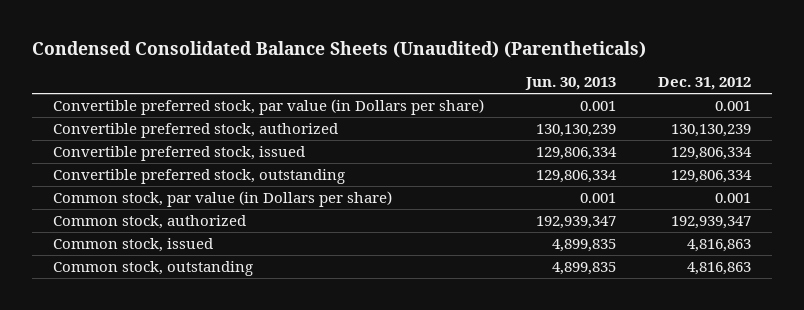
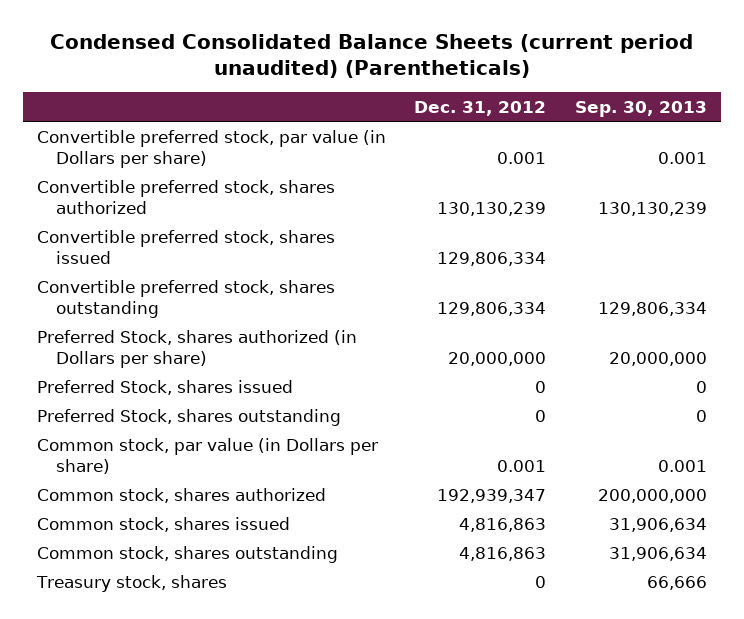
- Condensed Consolidated Balance Sheets (Unaudited) (Parentheticals)
+ Condensed Consolidated Balance Sheets (current period unaudited) (Parentheticals)
- | Jun. 30, 2013 | Dec. 31, 2012
+ | Dec. 31, 2012 | Sep. 30, 2013
- Convertible preferred stock, authorized | 130,130,239 | 130,130,239
- Convertible preferred stock, issued | 129,806,334 | 129,806,334
- Convertible preferred stock, outstanding | 129,806,334 | 129,806,334
+ Convertible preferred stock, shares authorized | 130,130,239 | 130,130,239
+ Convertible preferred stock, shares issued | 129,806,334 |
+ Convertible preferred stock, shares outstanding | 129,806,334 | 129,806,334
+ Preferred Stock, shares authorized (in Dollars per share) | 20,000,000 | 20,000,000
+ Preferred Stock, shares issued | 0 | 0
+ Preferred Stock, shares outstanding | 0 | 0
- Common stock, authorized | 192,939,347 | 192,939,347
- Common stock, issued | 4,899,835 | 4,816,863
- Common stock, outstanding | 4,899,835 | 4,816,863
+ Common stock, shares authorized | 192,939,347 | 200,000,000
+ Common stock, shares issued | 4,816,863 | 31,906,634
+ Common stock, shares outstanding | 4,816,863 | 31,906,634
+ Treasury stock, shares | 0 | 66,666

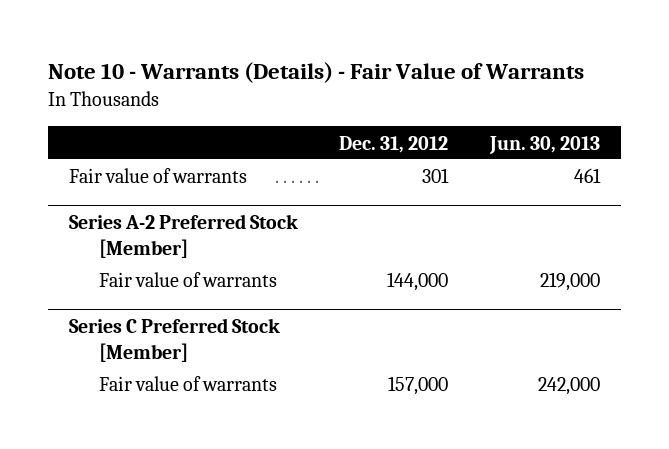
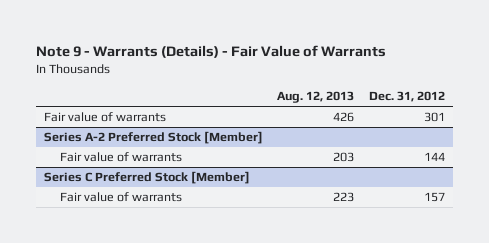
- Note 10 - Warrants (Details) - Fair Value of Warrants
+ Note 9 - Warrants (Details) - Fair Value of Warrants
- | Dec. 31, 2012 | Jun. 30, 2013
+ | Aug. 12, 2013 | Dec. 31, 2012
@ Series A-2 Preferred Stock [Member]
- Fair value of warrants | 144,000 | 219,000
+ Fair value of warrants | 203 | 144
@ Series C Preferred Stock [Member]
- Fair value of warrants | 157,000 | 242,000
+ Fair value of warrants | 223 | 157

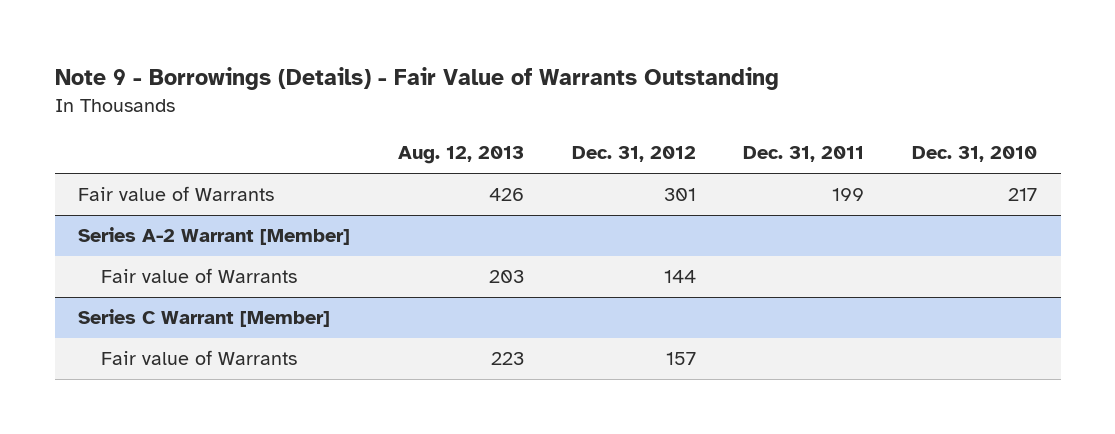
- Note 9 - Warrants (Details) - Fair Value of Warrants
+ Note 9 - Borrowings (Details) - Fair Value of Warrants Outstanding
- | Aug. 12, 2013 | Dec. 31, 2012
+ | Aug. 12, 2013 | Dec. 31, 2012 | Dec. 31, 2011 | Dec. 31, 2010
- Fair value of warrants | 426 | 301
- Series A-2 Preferred Stock [Member]
- Fair value of warrants | 203 | 144
- Series C Preferred Stock [Member]
- Fair value of warrants | 223 | 157
+ Fair value of Warrants | 426 | 301 | 199 | 217
+ Series A-2 Warrant [Member]
+ Fair value of Warrants | 203 | 144 | |
+ Series C Warrant [Member]
+ Fair value of Warrants | 223 | 157 | |

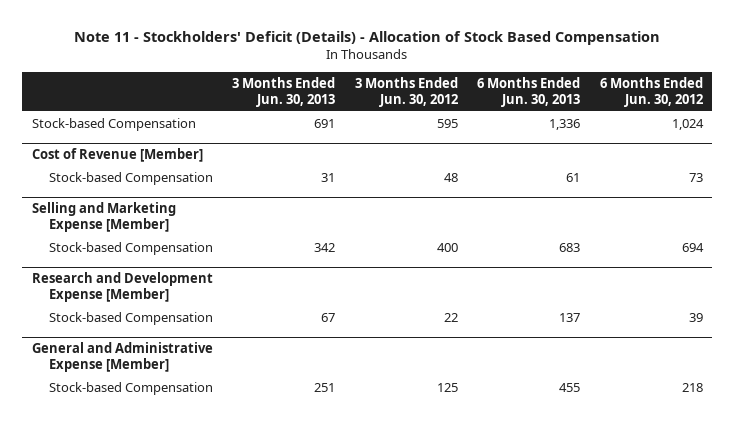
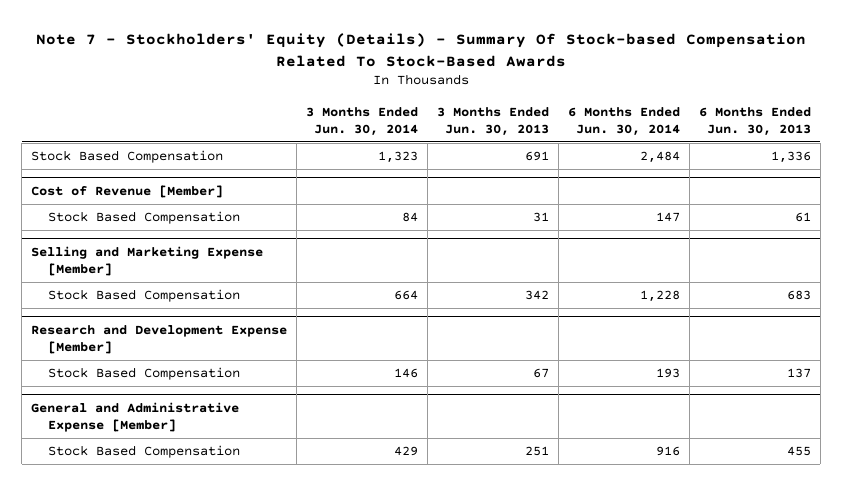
- Note 11 - Stockholders' Deficit (Details) - Allocation of Stock Based Compensation
+ Note 7 - Stockholders' Equity (Details) - Summary Of Stock-based Compensation Related To Stock-Based Awards
- | 3 Months Ended Jun. 30, 2013 | 3 Months Ended Jun. 30, 2012 | 6 Months Ended Jun. 30, 2013 | 6 Months Ended Jun. 30, 2012
+ | 3 Months Ended Jun. 30, 2014 | 3 Months Ended Jun. 30, 2013 | 6 Months Ended Jun. 30, 2014 | 6 Months Ended Jun. 30, 2013
- Stock-based Compensation | 691 | 595 | 1,336 | 1,024
+ Stock Based Compensation | 1,323 | 691 | 2,484 | 1,336
@ Cost of Revenue [Member]
- Stock-based Compensation | 31 | 48 | 61 | 73
+ Stock Based Compensation | 84 | 31 | 147 | 61
@ Selling and Marketing Expense [Member]
- Stock-based Compensation | 342 | 400 | 683 | 694
+ Stock Based Compensation | 664 | 342 | 1,228 | 683
@ Research and Development Expense [Member]
- Stock-based Compensation | 67 | 22 | 137 | 39
+ Stock Based Compensation | 146 | 67 | 193 | 137
@ General and Administrative Expense [Member]
- Stock-based Compensation | 251 | 125 | 455 | 218
+ Stock Based Compensation | 429 | 251 | 916 | 455

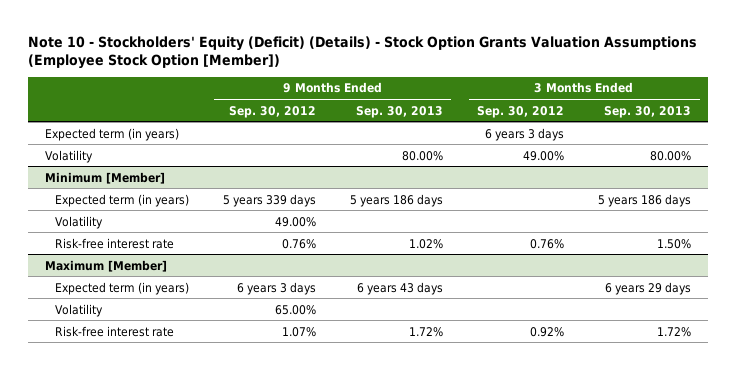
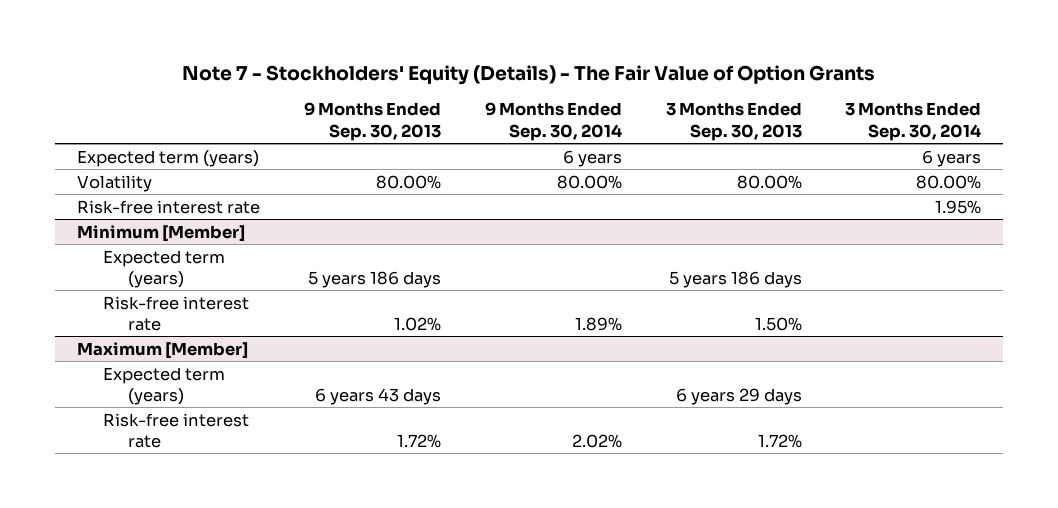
- Note 10 - Stockholders' Equity (Deficit) (Details) - Stock Option Grants Valuation Assumptions (Employee Stock Option [Member])
+ Note 7 - Stockholders' Equity (Details) - The Fair Value of Option Grants
- | 9 Months Ended Sep. 30, 2012 | 9 Months Ended Sep. 30, 2013 | 3 Months Ended Sep. 30, 2012 | 3 Months Ended Sep. 30, 2013
+ | 9 Months Ended Sep. 30, 2013 | 9 Months Ended Sep. 30, 2014 | 3 Months Ended Sep. 30, 2013 | 3 Months Ended Sep. 30, 2014
- Expected term (in years) | | | 6 years 3 days |
+ Expected term (years) | | 6 years | | 6 years
+ Risk-free interest rate | | | | 1.95%
@ Minimum [Member]
- Expected term (in years) | 5 years 339 days | 5 years 186 days | | 5 years 186 days
- Volatility | 49.00% | | |
+ Expected term (years) | 5 years 186 days | | 5 years 186 days |
@ Maximum [Member]
- Expected term (in years) | 6 years 3 days | 6 years 43 days | | 6 years 29 days
- Volatility | 65.00% | | |
+ Expected term (years) | 6 years 43 days | | 6 years 29 days |

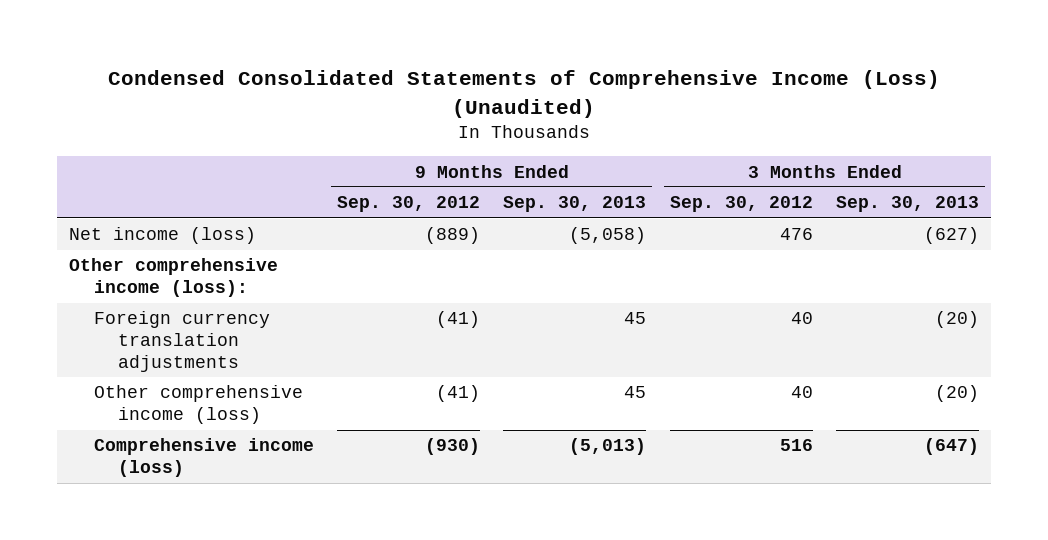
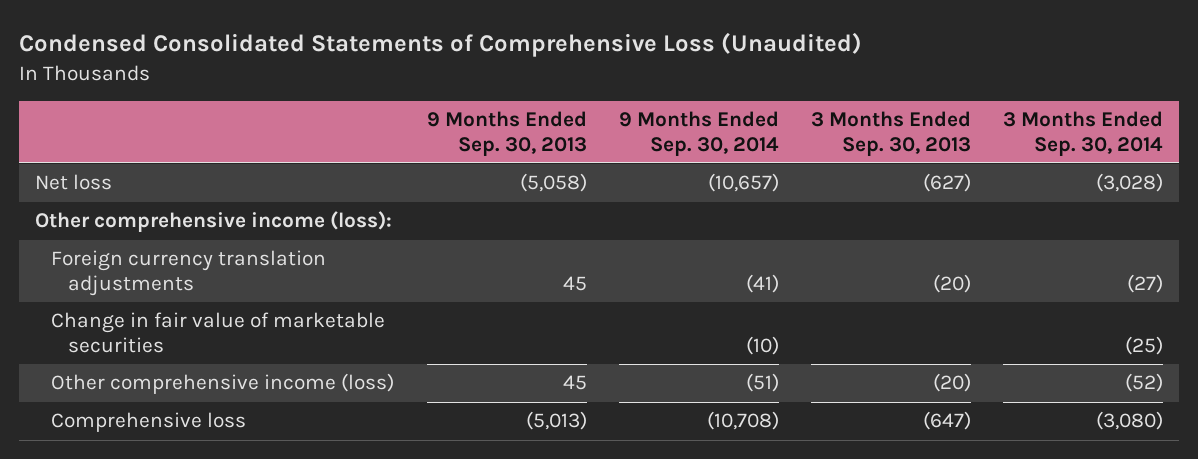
- Condensed Consolidated Statements of Comprehensive Income (Loss) (Unaudited)
+ Condensed Consolidated Statements of Comprehensive Loss (Unaudited)
- | 9 Months Ended Sep. 30, 2012 | 9 Months Ended Sep. 30, 2013 | 3 Months Ended Sep. 30, 2012 | 3 Months Ended Sep. 30, 2013
+ | 9 Months Ended Sep. 30, 2013 | 9 Months Ended Sep. 30, 2014 | 3 Months Ended Sep. 30, 2013 | 3 Months Ended Sep. 30, 2014
- Net income (loss) | (889) | (5,058) | 476 | (627)
+ Net loss | (5,058) | (10,657) | (627) | (3,028)
+ Change in fair value of marketable securities | | (10) | | (25)
- Comprehensive income (loss) | (930) | (5,013) | 516 | (647)
+ Comprehensive loss | (5,013) | (10,708) | (647) | (3,080)

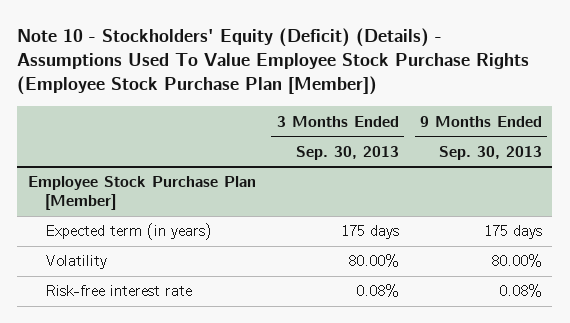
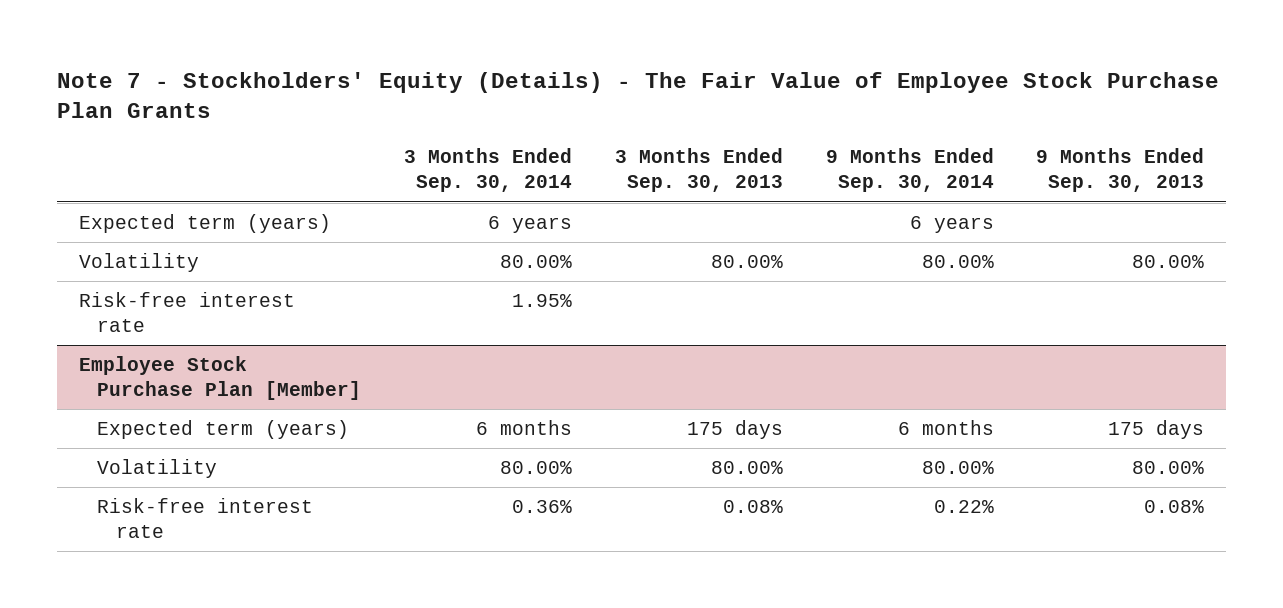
- Note 10 - Stockholders' Equity (Deficit) (Details) - Assumptions Used To Value Employee Stock Purchase Rights (Employee Stock Purchase Plan [Member])
+ Note 7 - Stockholders' Equity (Details) - The Fair Value of Employee Stock Purchase Plan Grants
- | 3 Months Ended Sep. 30, 2013 | 9 Months Ended Sep. 30, 2013
+ | 3 Months Ended Sep. 30, 2014 | 3 Months Ended Sep. 30, 2013 | 9 Months Ended Sep. 30, 2014 | 9 Months Ended Sep. 30, 2013
+ Expected term (years) | 6 years | | 6 years |
+ Volatility | 80.00% | 80.00% | 80.00% | 80.00%
+ Risk-free interest rate | 1.95% | | |
@ Employee Stock Purchase Plan [Member]
- Expected term (in years) | 175 days | 175 days
+ Expected term (years) | 6 months | 175 days | 6 months | 175 days

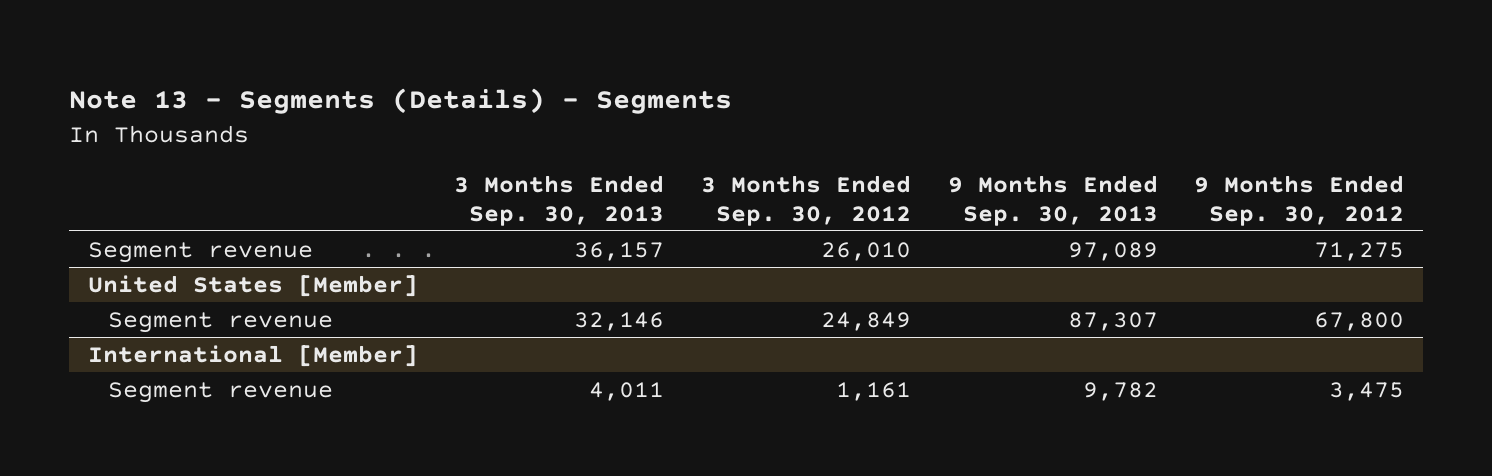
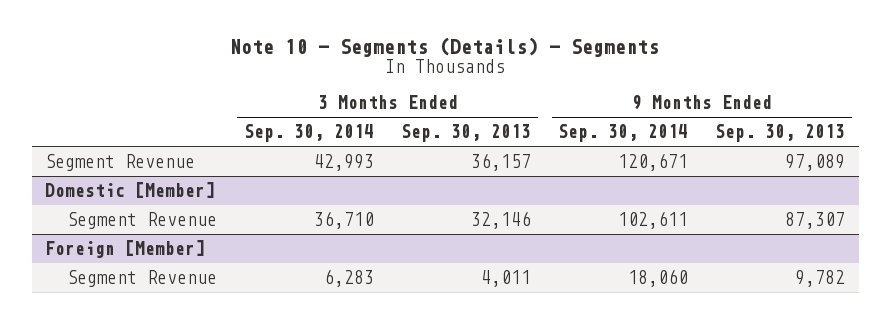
- Note 13 - Segments (Details) - Segments
+ Note 10 - Segments (Details) - Segments
- | 3 Months Ended Sep. 30, 2013 | 3 Months Ended Sep. 30, 2012 | 9 Months Ended Sep. 30, 2013 | 9 Months Ended Sep. 30, 2012
+ | 3 Months Ended Sep. 30, 2014 | 3 Months Ended Sep. 30, 2013 | 9 Months Ended Sep. 30, 2014 | 9 Months Ended Sep. 30, 2013
- Segment revenue | 36,157 | 26,010 | 97,089 | 71,275
- United States [Member]
- Segment revenue | 32,146 | 24,849 | 87,307 | 67,800
- International [Member]
- Segment revenue | 4,011 | 1,161 | 9,782 | 3,475
+ Segment Revenue | 42,993 | 36,157 | 120,671 | 97,089
+ Domestic [Member]
+ Segment Revenue | 36,710 | 32,146 | 102,611 | 87,307
+ Foreign [Member]
+ Segment Revenue | 6,283 | 4,011 | 18,060 | 9,782

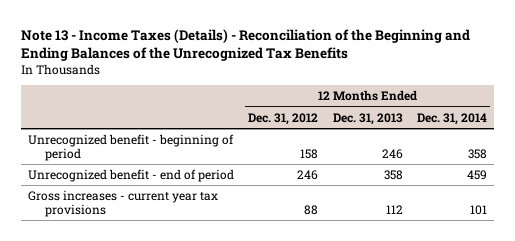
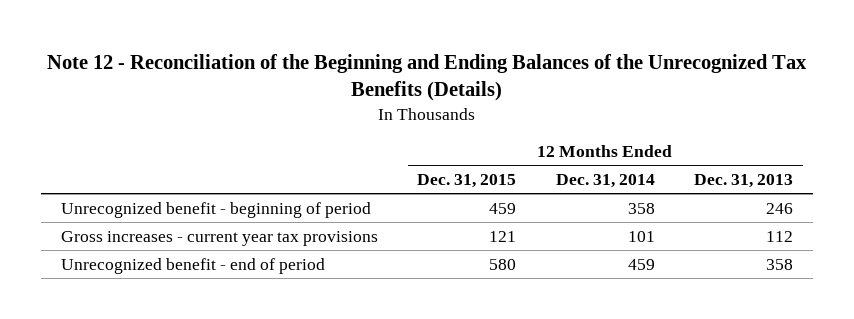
- Note 13 - Income Taxes (Details) - Reconciliation of the Beginning and Ending Balances of the Unrecognized Tax Benefits
+ Note 12 - Reconciliation of the Beginning and Ending Balances of the Unrecognized Tax Benefits (Details)
- | 12 Months Ended Dec. 31, 2012 | 12 Months Ended Dec. 31, 2013 | 12 Months Ended Dec. 31, 2014
+ | 12 Months Ended Dec. 31, 2015 | 12 Months Ended Dec. 31, 2014 | 12 Months Ended Dec. 31, 2013
moved down: Unrecognized benefit - end of period | 580 | 459 | 358

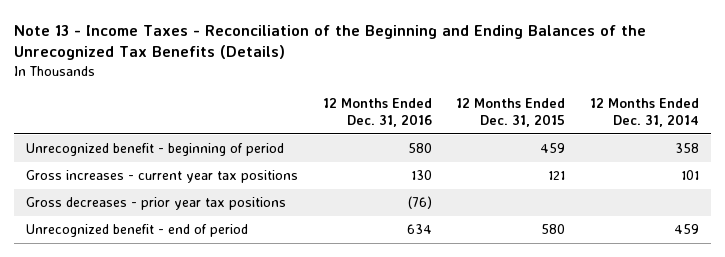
- Note 12 - Reconciliation of the Beginning and Ending Balances of the Unrecognized Tax Benefits (Details)
+ Note 13 - Income Taxes - Reconciliation of the Beginning and Ending Balances of the Unrecognized Tax Benefits (Details)
- | 12 Months Ended Dec. 31, 2015 | 12 Months Ended Dec. 31, 2014 | 12 Months Ended Dec. 31, 2013
+ | 12 Months Ended Dec. 31, 2016 | 12 Months Ended Dec. 31, 2015 | 12 Months Ended Dec. 31, 2014
- Gross increases - current year tax provisions | 121 | 101 | 112
+ Gross increases - current year tax positions | 130 | 121 | 101
+ Gross decreases - prior year tax positions | (76) | |

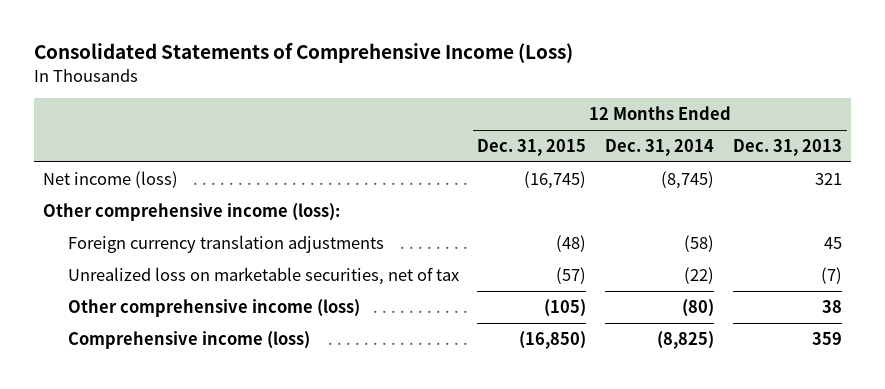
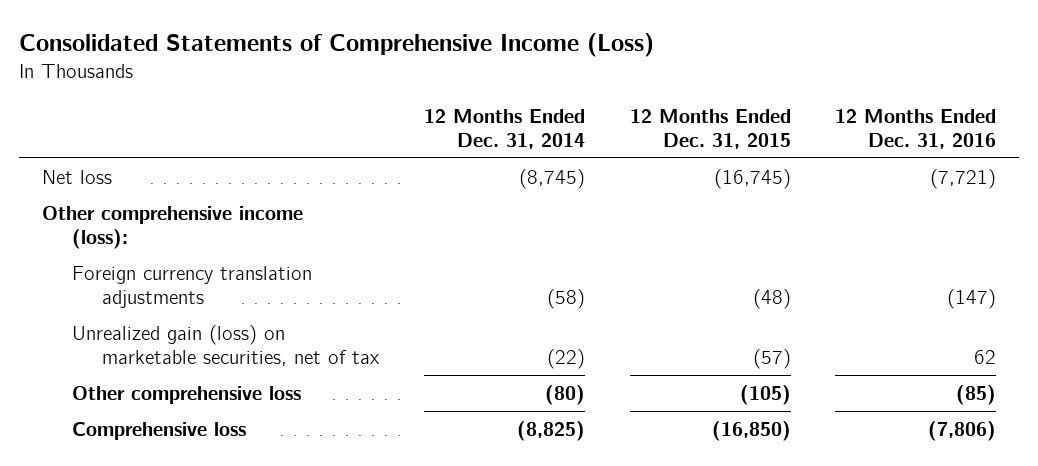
- | 12 Months Ended Dec. 31, 2015 | 12 Months Ended Dec. 31, 2014 | 12 Months Ended Dec. 31, 2013
+ | 12 Months Ended Dec. 31, 2014 | 12 Months Ended Dec. 31, 2015 | 12 Months Ended Dec. 31, 2016
- Net income (loss) | (16,745) | (8,745) | 321
+ Net loss | (8,745) | (16,745) | (7,721)
- Unrealized loss on marketable securities, net of tax | (57) | (22) | (7)
- Other comprehensive income (loss) | (105) | (80) | 38
- Comprehensive income (loss) | (16,850) | (8,825) | 359
+ Unrealized gain (loss) on marketable securities, net of tax | (22) | (57) | 62
+ Other comprehensive loss | (80) | (105) | (85)
+ Comprehensive loss | (8,825) | (16,850) | (7,806)

